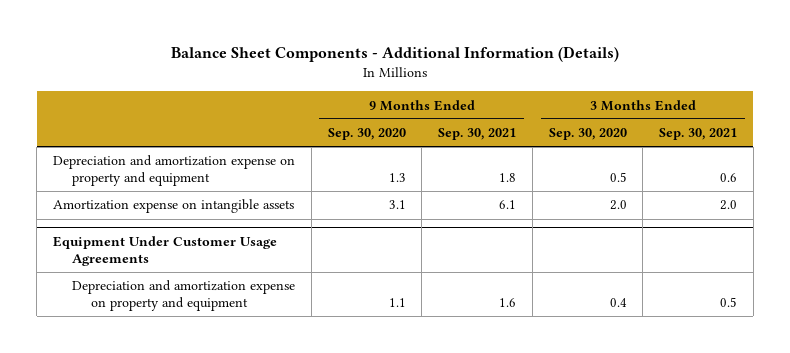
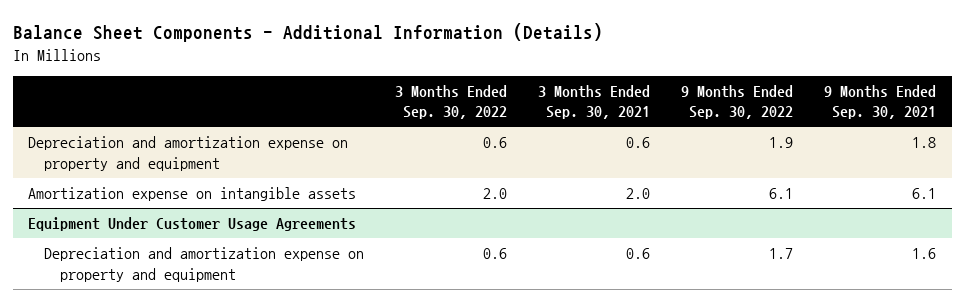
- | 9 Months Ended Sep. 30, 2020 | 9 Months Ended Sep. 30, 2021 | 3 Months Ended Sep. 30, 2020 | 3 Months Ended Sep. 30, 2021
+ | 3 Months Ended Sep. 30, 2022 | 3 Months Ended Sep. 30, 2021 | 9 Months Ended Sep. 30, 2022 | 9 Months Ended Sep. 30, 2021
@ Equipment Under Customer Usage Agreements
- Depreciation and amortization expense on property and equipment | 1.1 | 1.6 | 0.4 | 0.5
+ Depreciation and amortization expense on property and equipment | 0.6 | 0.6 | 1.7 | 1.6

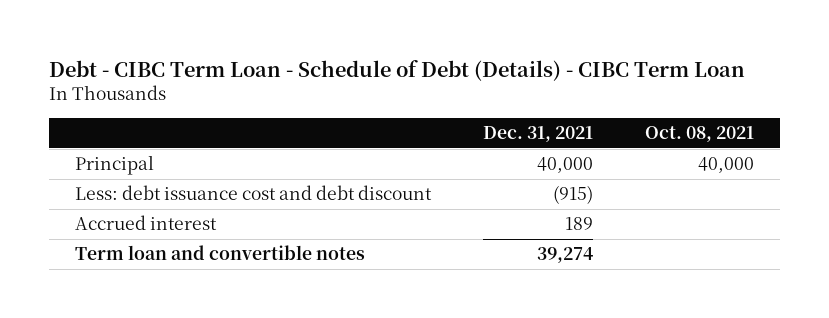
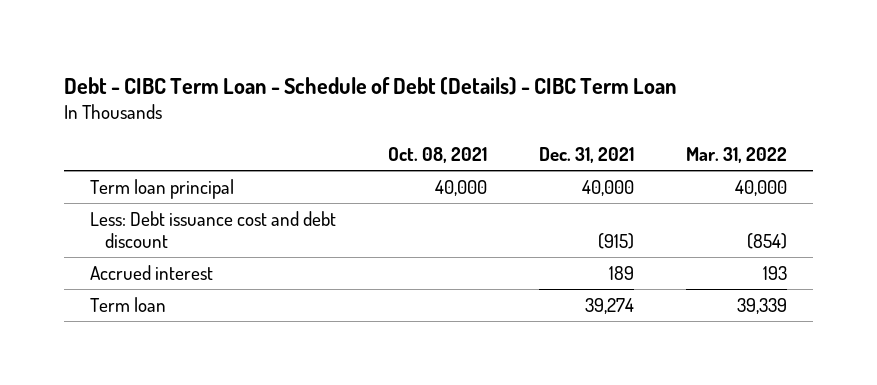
- | Dec. 31, 2021 | Oct. 08, 2021
+ | Oct. 08, 2021 | Dec. 31, 2021 | Mar. 31, 2022
- Principal | 40,000 | 40,000
- Less: debt issuance cost and debt discount | (915) |
+ Term loan principal | 40,000 | 40,000 | 40,000
+ Less: Debt issuance cost and debt discount | | (915) | (854)
- Term loan and convertible notes | 39,274 |
+ Term loan | | 39,274 | 39,339

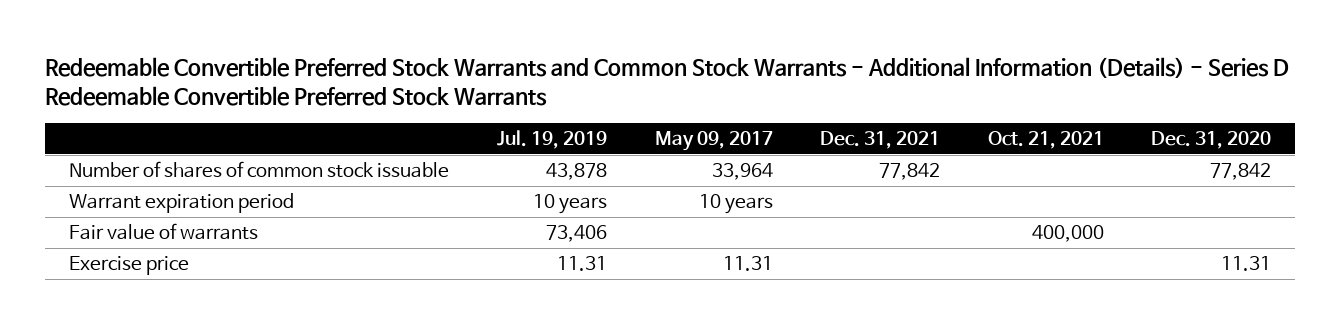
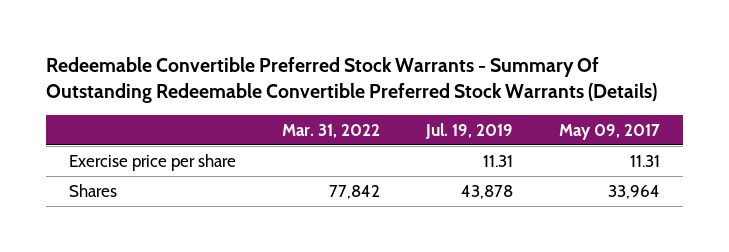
- Redeemable Convertible Preferred Stock Warrants and Common Stock Warrants - Additional Information (Details) - Series D Redeemable Convertible Preferred Stock Warrants
+ Redeemable Convertible Preferred Stock Warrants - Summary Of Outstanding Redeemable Convertible Preferred Stock Warrants (Details)
- | Jul. 19, 2019 | May 09, 2017 | Dec. 31, 2021 | Oct. 21, 2021 | Dec. 31, 2020
+ | Mar. 31, 2022 | Jul. 19, 2019 | May 09, 2017
- Number of shares of common stock issuable | 43,878 | 33,964 | 77,842 | | 77,842
- Warrant expiration period | 10 years | 10 years | | |
- Fair value of warrants | 73,406 | | | 400,000 |
- Exercise price | 11.31 | 11.31 | | | 11.31
+ Exercise price per share | | 11.31 | 11.31
+ Shares | 77,842 | 43,878 | 33,964

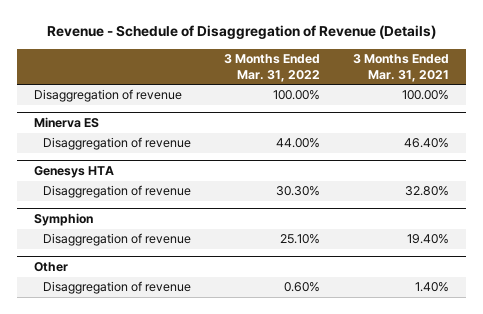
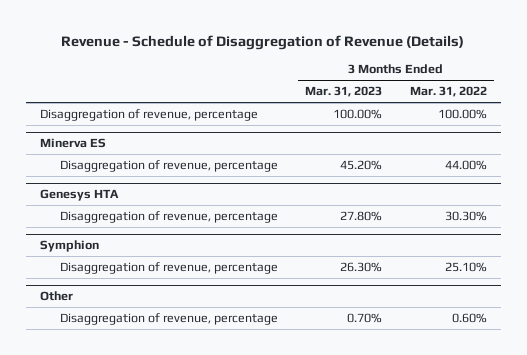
- | 3 Months Ended Mar. 31, 2022 | 3 Months Ended Mar. 31, 2021
+ | 3 Months Ended Mar. 31, 2023 | 3 Months Ended Mar. 31, 2022
- Disaggregation of revenue | 100.00% | 100.00%
+ Disaggregation of revenue, percentage | 100.00% | 100.00%
@ Minerva ES
- Disaggregation of revenue | 44.00% | 46.40%
+ Disaggregation of revenue, percentage | 45.20% | 44.00%
@ Genesys HTA
- Disaggregation of revenue | 30.30% | 32.80%
+ Disaggregation of revenue, percentage | 27.80% | 30.30%
@ Symphion
- Disaggregation of revenue | 25.10% | 19.40%
+ Disaggregation of revenue, percentage | 26.30% | 25.10%
@ Other
- Disaggregation of revenue | 0.60% | 1.40%
+ Disaggregation of revenue, percentage | 0.70% | 0.60%

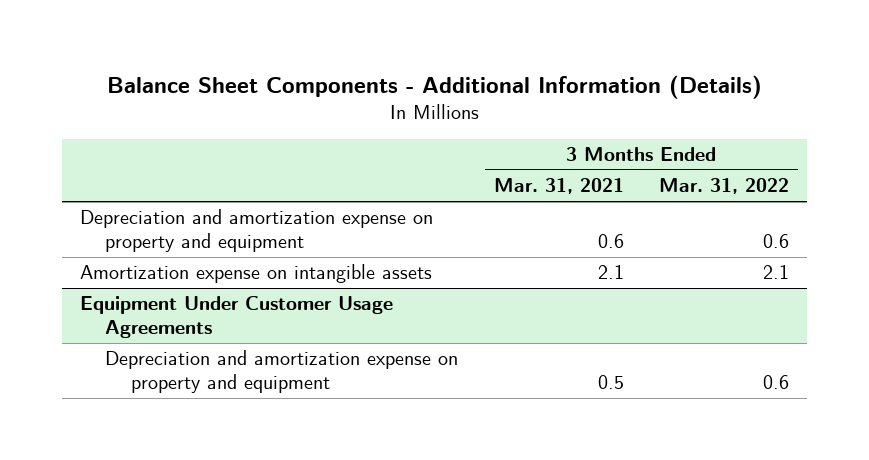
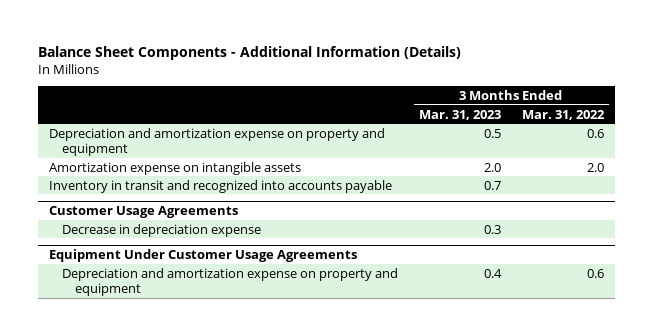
- | 3 Months Ended Mar. 31, 2021 | 3 Months Ended Mar. 31, 2022
+ | 3 Months Ended Mar. 31, 2023 | 3 Months Ended Mar. 31, 2022
- Amortization expense on intangible assets | 2.1 | 2.1
+ Amortization expense on intangible assets | 2.0 | 2.0
+ Inventory in transit and recognized into accounts payable | 0.7 |
+ Customer Usage Agreements
+ Decrease in depreciation expense | 0.3 |

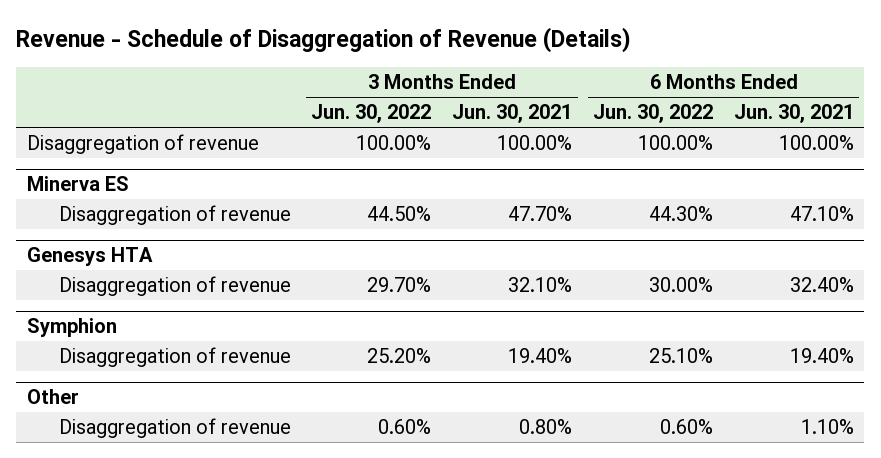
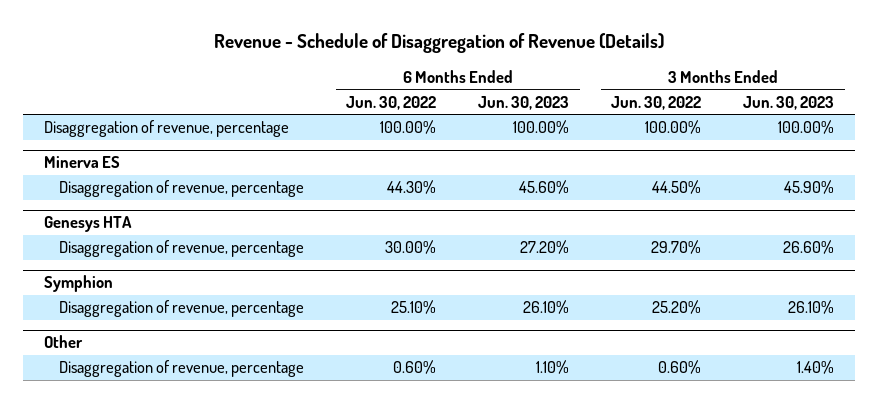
- | 3 Months Ended Jun. 30, 2022 | 3 Months Ended Jun. 30, 2021 | 6 Months Ended Jun. 30, 2022 | 6 Months Ended Jun. 30, 2021
+ | 6 Months Ended Jun. 30, 2022 | 6 Months Ended Jun. 30, 2023 | 3 Months Ended Jun. 30, 2022 | 3 Months Ended Jun. 30, 2023
- Disaggregation of revenue | 100.00% | 100.00% | 100.00% | 100.00%
+ Disaggregation of revenue, percentage | 100.00% | 100.00% | 100.00% | 100.00%
@ Minerva ES
- Disaggregation of revenue | 44.50% | 47.70% | 44.30% | 47.10%
+ Disaggregation of revenue, percentage | 44.30% | 45.60% | 44.50% | 45.90%
@ Genesys HTA
- Disaggregation of revenue | 29.70% | 32.10% | 30.00% | 32.40%
+ Disaggregation of revenue, percentage | 30.00% | 27.20% | 29.70% | 26.60%
@ Symphion
- Disaggregation of revenue | 25.20% | 19.40% | 25.10% | 19.40%
+ Disaggregation of revenue, percentage | 25.10% | 26.10% | 25.20% | 26.10%
@ Other
- Disaggregation of revenue | 0.60% | 0.80% | 0.60% | 1.10%
+ Disaggregation of revenue, percentage | 0.60% | 1.10% | 0.60% | 1.40%

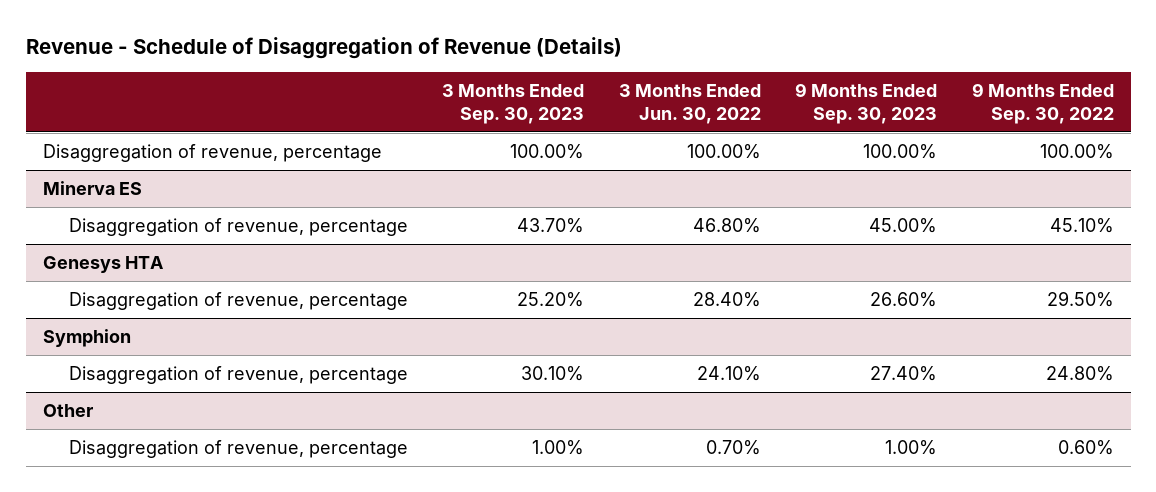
- | 6 Months Ended Jun. 30, 2022 | 6 Months Ended Jun. 30, 2023 | 3 Months Ended Jun. 30, 2022 | 3 Months Ended Jun. 30, 2023
+ | 3 Months Ended Sep. 30, 2023 | 3 Months Ended Jun. 30, 2022 | 9 Months Ended Sep. 30, 2023 | 9 Months Ended Sep. 30, 2022
@ Minerva ES
- Disaggregation of revenue, percentage | 44.30% | 45.60% | 44.50% | 45.90%
+ Disaggregation of revenue, percentage | 43.70% | 46.80% | 45.00% | 45.10%
@ Genesys HTA
- Disaggregation of revenue, percentage | 30.00% | 27.20% | 29.70% | 26.60%
+ Disaggregation of revenue, percentage | 25.20% | 28.40% | 26.60% | 29.50%
@ Symphion
- Disaggregation of revenue, percentage | 25.10% | 26.10% | 25.20% | 26.10%
+ Disaggregation of revenue, percentage | 30.10% | 24.10% | 27.40% | 24.80%
@ Other
- Disaggregation of revenue, percentage | 0.60% | 1.10% | 0.60% | 1.40%
+ Disaggregation of revenue, percentage | 1.00% | 0.70% | 1.00% | 0.60%

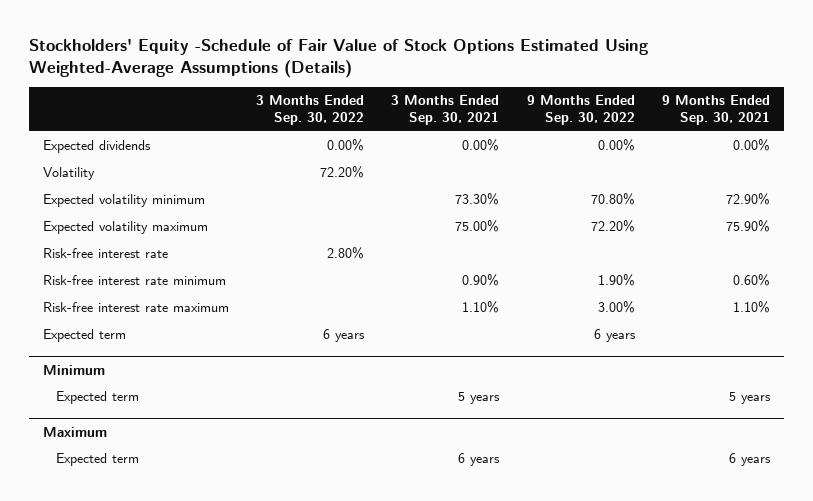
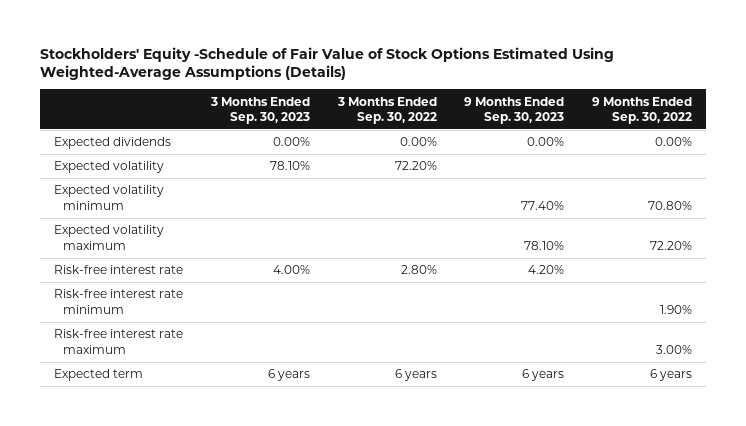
- | 3 Months Ended Sep. 30, 2022 | 3 Months Ended Sep. 30, 2021 | 9 Months Ended Sep. 30, 2022 | 9 Months Ended Sep. 30, 2021
+ | 3 Months Ended Sep. 30, 2023 | 3 Months Ended Sep. 30, 2022 | 9 Months Ended Sep. 30, 2023 | 9 Months Ended Sep. 30, 2022
- Volatility | 72.20% | | |
+ Expected volatility | 78.10% | 72.20% | |
- Minimum
- Expected term | | 5 years | | 5 years
- Maximum
- Expected term | | 6 years | | 6 years

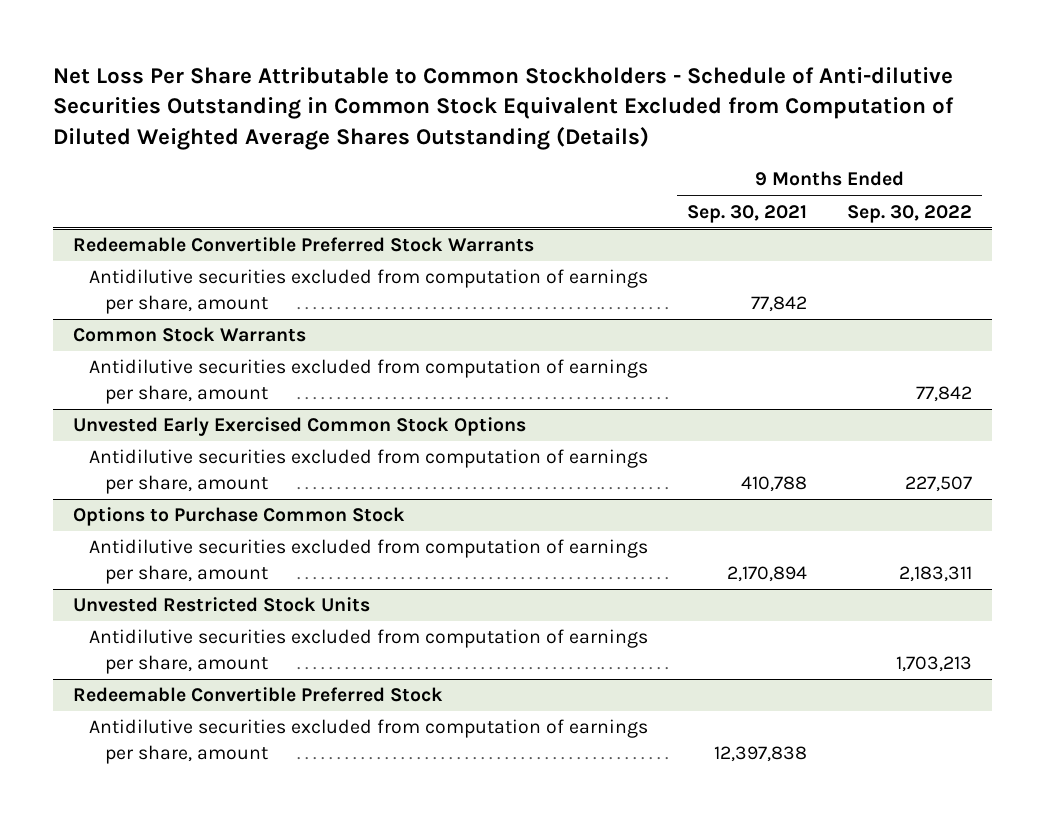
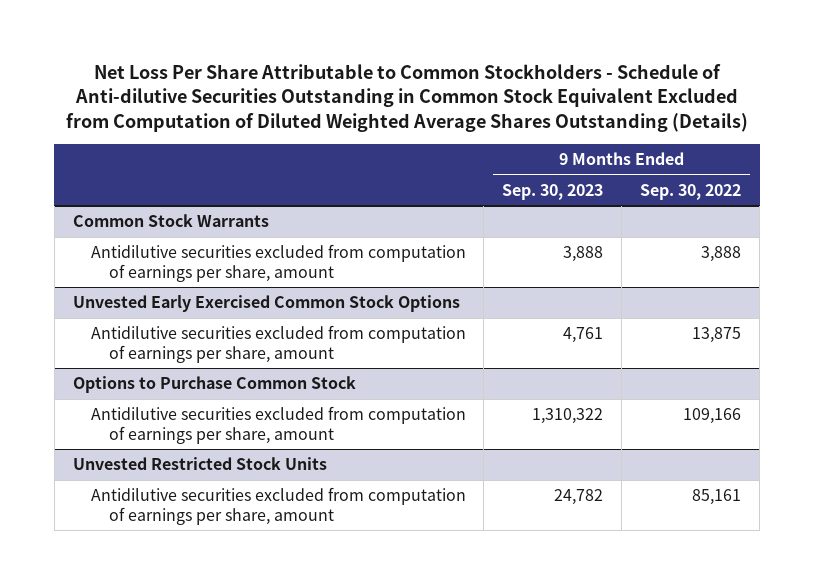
- | 9 Months Ended Sep. 30, 2021 | 9 Months Ended Sep. 30, 2022
+ | 9 Months Ended Sep. 30, 2023 | 9 Months Ended Sep. 30, 2022
- Redeemable Convertible Preferred Stock Warrants
- Antidilutive securities excluded from computation of earnings per share, amount | 77,842 |
@ Common Stock Warrants
- Antidilutive securities excluded from computation of earnings per share, amount | | 77,842
+ Antidilutive securities excluded from computation of earnings per share, amount | 3,888 | 3,888
@ Unvested Early Exercised Common Stock Options
- Antidilutive securities excluded from computation of earnings per share, amount | 410,788 | 227,507
+ Antidilutive securities excluded from computation of earnings per share, amount | 4,761 | 13,875
@ Options to Purchase Common Stock
- Antidilutive securities excluded from computation of earnings per share, amount | 2,170,894 | 2,183,311
+ Antidilutive securities excluded from computation of earnings per share, amount | 1,310,322 | 109,166
@ Unvested Restricted Stock Units
- Antidilutive securities excluded from computation of earnings per share, amount | | 1,703,213
- Redeemable Convertible Preferred Stock
- Antidilutive securities excluded from computation of earnings per share, amount | 12,397,838 |
@ Unvested Restricted Stock Units
+ Antidilutive securities excluded from computation of earnings per share, amount | 24,782 | 85,161

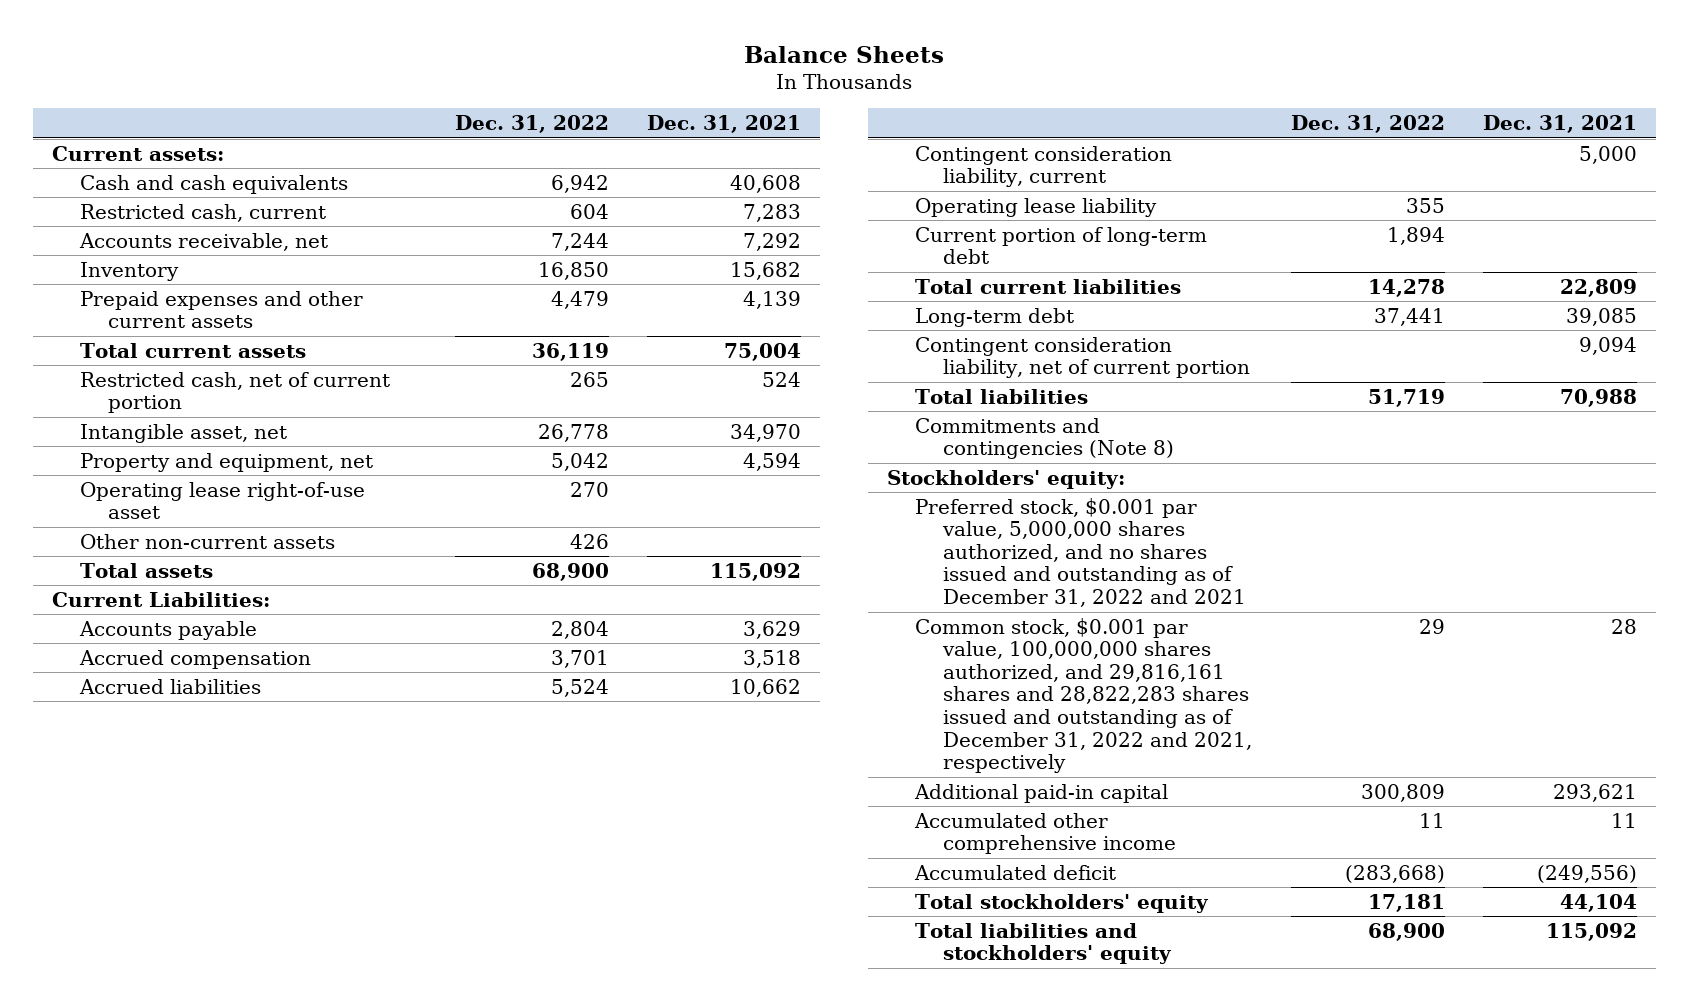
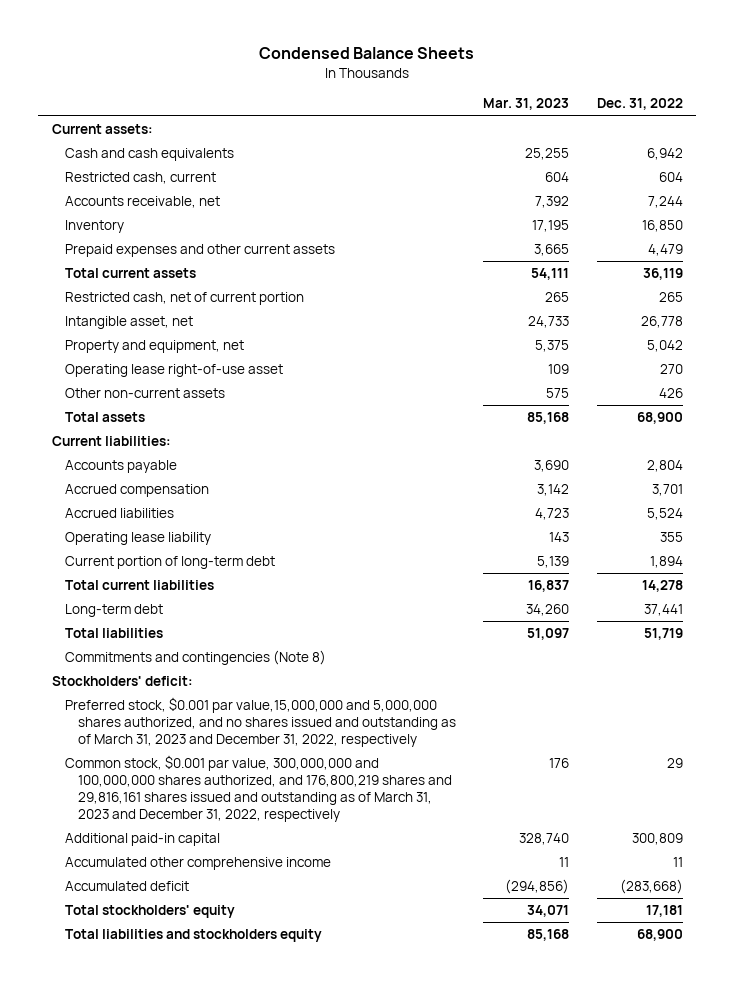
- Balance Sheets
+ Condensed Balance Sheets
- | Dec. 31, 2022 | Dec. 31, 2021
+ | Mar. 31, 2023 | Dec. 31, 2022
- Current Liabilities:
+ Current liabilities:
- Contingent consideration liability, current | | 5,000
- Contingent consideration liability, net of current portion | | 9,094
- Stockholders' equity:
- Preferred stock, $0.001 par value, 5,000,000 shares authorized, and no shares issued and outstanding as of December 31, 2022 and 2021
- Common stock, $0.001 par value, 100,000,000 shares authorized, and 29,816,161 shares and 28,822,283 shares issued and outstanding as of December 31, 2022 and 2021, respectively | 29 | 28
+ Stockholders' deficit:
+ Preferred stock, $0.001 par value,15,000,000 and 5,000,000 shares authorized, and no shares issued and outstanding as of March 31, 2023 and December 31, 2022, respectively
+ Common stock, $0.001 par value, 300,000,000 and 100,000,000 shares authorized, and 176,800,219 shares and 29,816,161 shares issued and outstanding as of March 31, 2023 and December 31, 2022, respectively | 176 | 29
- Total liabilities and stockholders' equity | 68,900 | 115,092
+ Total liabilities and stockholders equity | 85,168 | 68,900

